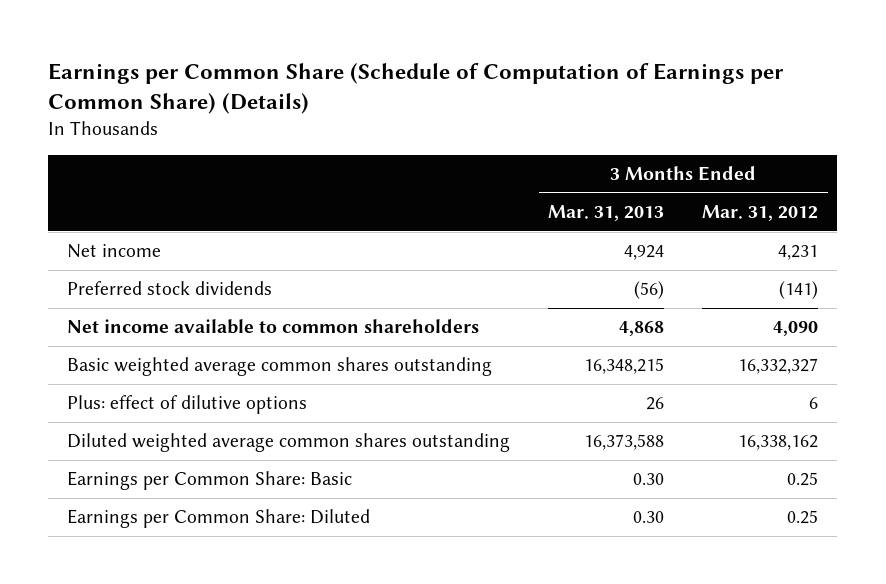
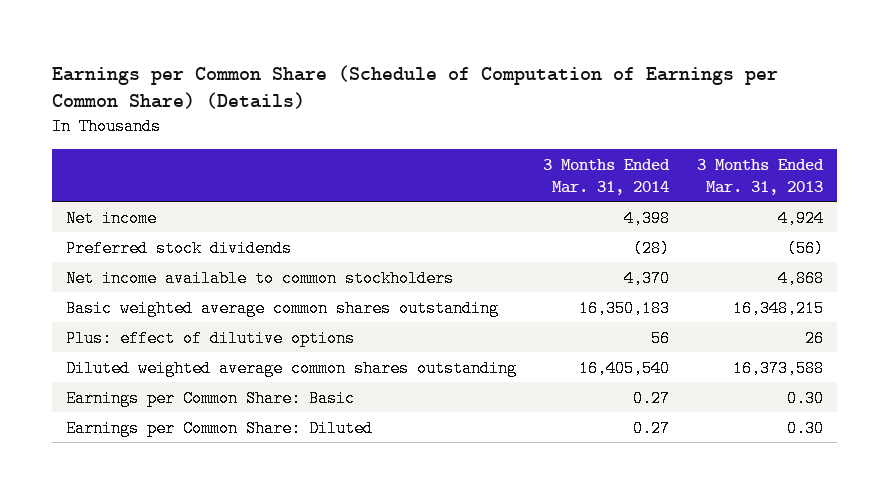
- | 3 Months Ended Mar. 31, 2013 | 3 Months Ended Mar. 31, 2012
+ | 3 Months Ended Mar. 31, 2014 | 3 Months Ended Mar. 31, 2013
- Net income available to common shareholders | 4,868 | 4,090
+ Net income available to common stockholders | 4,370 | 4,868

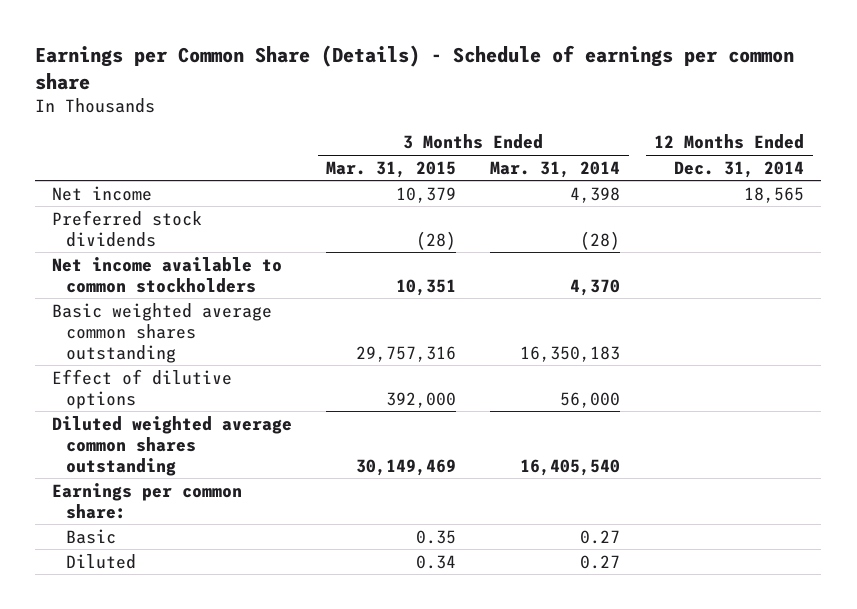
- Earnings per Common Share (Schedule of Computation of Earnings per Common Share) (Details)
+ Earnings per Common Share (Details) - Schedule of earnings per common share
- | 3 Months Ended Mar. 31, 2014 | 3 Months Ended Mar. 31, 2013
+ | 3 Months Ended Mar. 31, 2015 | 3 Months Ended Mar. 31, 2014 | 12 Months Ended Dec. 31, 2014
- Plus: effect of dilutive options | 56 | 26
+ Effect of dilutive options | 392,000 | 56,000 |
- Earnings per Common Share: Basic | 0.27 | 0.30
- Earnings per Common Share: Diluted | 0.27 | 0.30
+ Earnings per common share:
+ Basic | 0.35 | 0.27 |
+ Diluted | 0.34 | 0.27 |

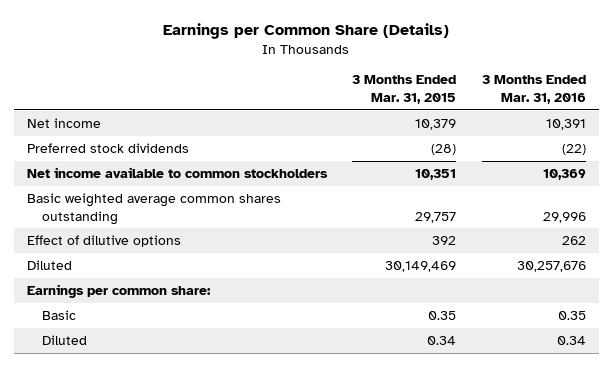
- Earnings per Common Share (Details) - Schedule of earnings per common share
+ Earnings per Common Share (Details)
- | 3 Months Ended Mar. 31, 2015 | 3 Months Ended Mar. 31, 2014 | 12 Months Ended Dec. 31, 2014
+ | 3 Months Ended Mar. 31, 2015 | 3 Months Ended Mar. 31, 2016
- Basic weighted average common shares outstanding | 29,757,316 | 16,350,183 |
- Effect of dilutive options | 392,000 | 56,000 |
- Diluted weighted average common shares outstanding | 30,149,469 | 16,405,540 |
+ Basic weighted average common shares outstanding | 29,757 | 29,996
+ Effect of dilutive options | 392 | 262
+ Diluted | 30,149,469 | 30,257,676

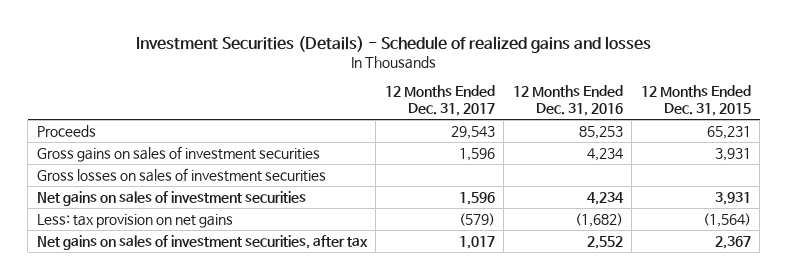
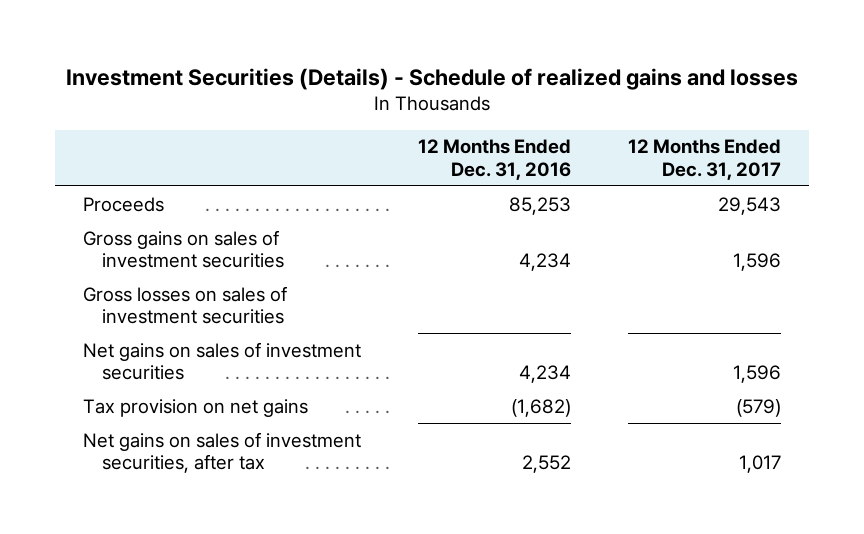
- | 12 Months Ended Dec. 31, 2017 | 12 Months Ended Dec. 31, 2016 | 12 Months Ended Dec. 31, 2015
+ | 12 Months Ended Dec. 31, 2016 | 12 Months Ended Dec. 31, 2017
- Less: tax provision on net gains | (579) | (1,682) | (1,564)
+ Tax provision on net gains | (1,682) | (579)

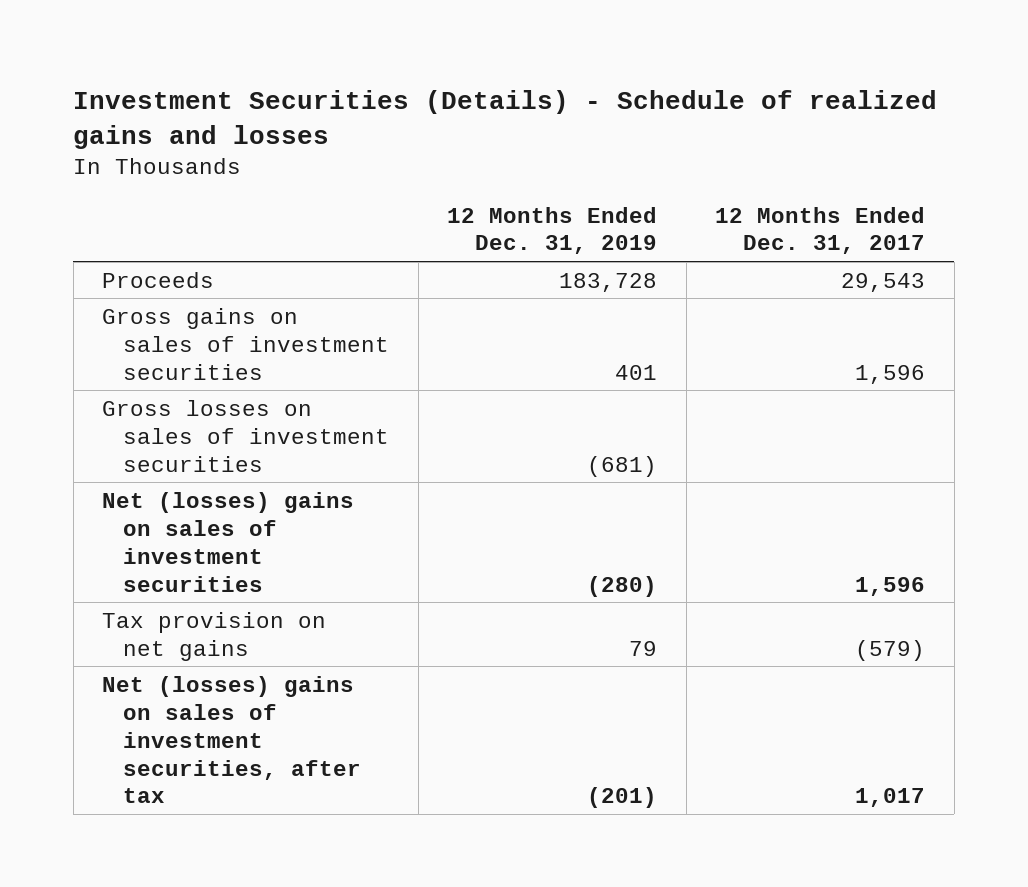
- | 12 Months Ended Dec. 31, 2016 | 12 Months Ended Dec. 31, 2017
+ | 12 Months Ended Dec. 31, 2019 | 12 Months Ended Dec. 31, 2017
- Net gains on sales of investment securities | 4,234 | 1,596
+ Net (losses) gains on sales of investment securities | (280) | 1,596
- Net gains on sales of investment securities, after tax | 2,552 | 1,017
+ Net (losses) gains on sales of investment securities, after tax | (201) | 1,017

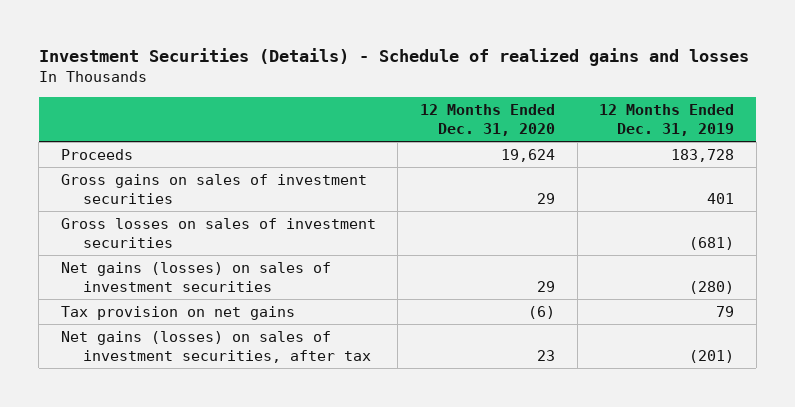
- | 12 Months Ended Dec. 31, 2019 | 12 Months Ended Dec. 31, 2017
+ | 12 Months Ended Dec. 31, 2020 | 12 Months Ended Dec. 31, 2019
- Net (losses) gains on sales of investment securities | (280) | 1,596
+ Net gains (losses) on sales of investment securities | 29 | (280)
- Net (losses) gains on sales of investment securities, after tax | (201) | 1,017
+ Net gains (losses) on sales of investment securities, after tax | 23 | (201)

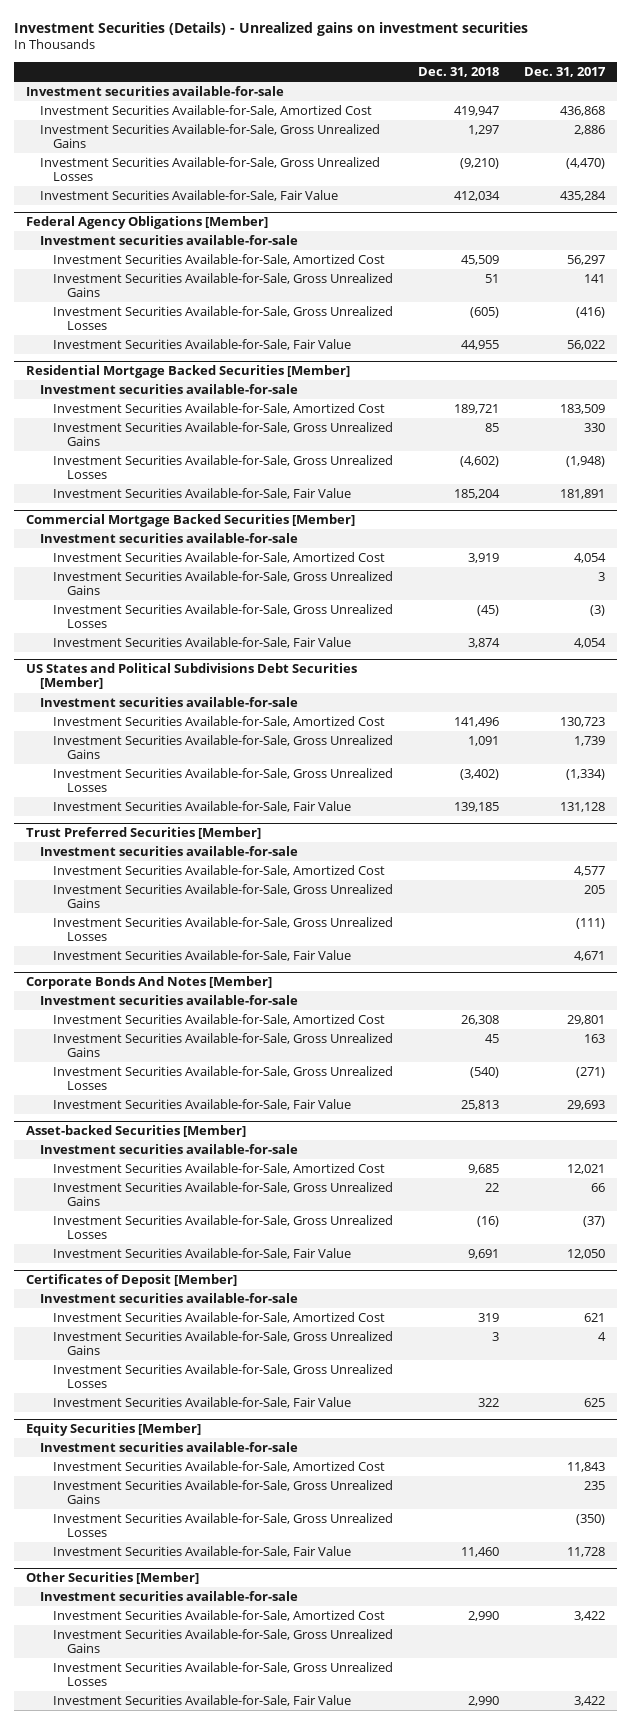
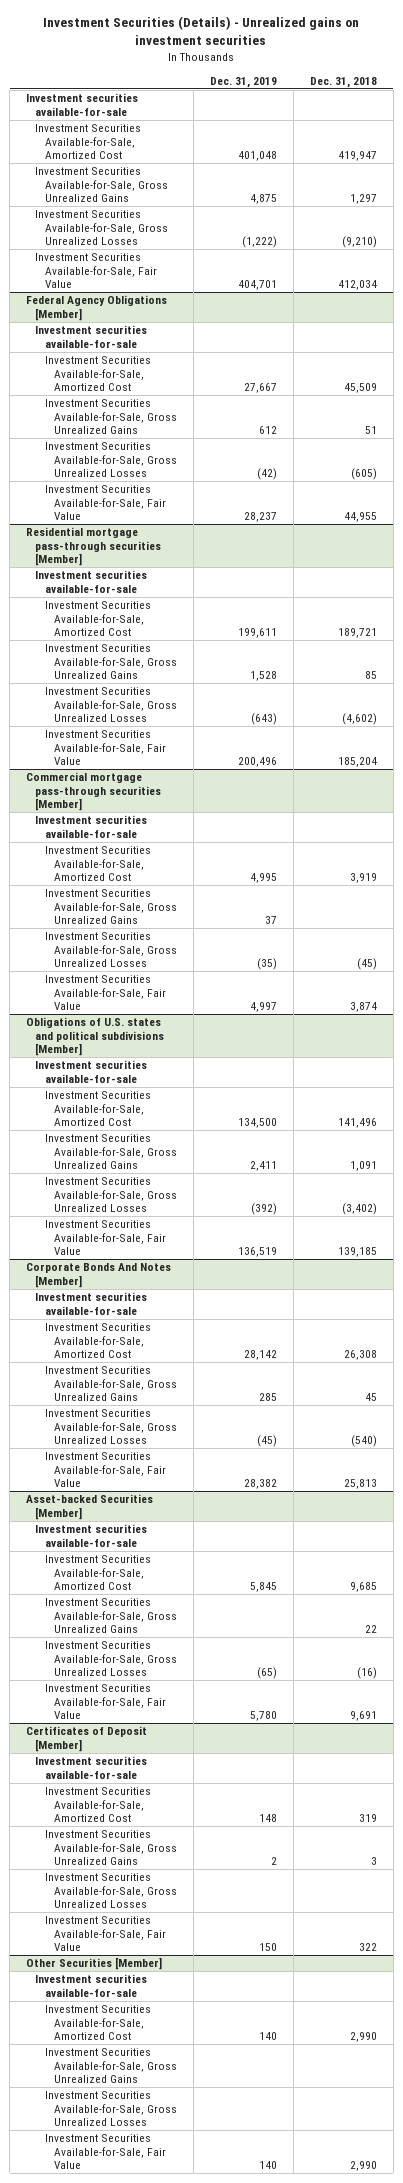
- | Dec. 31, 2018 | Dec. 31, 2017
+ | Dec. 31, 2019 | Dec. 31, 2018
- Residential Mortgage Backed Securities [Member]
+ Residential mortgage pass-through securities [Member]
- Commercial Mortgage Backed Securities [Member]
+ Commercial mortgage pass-through securities [Member]
- US States and Political Subdivisions Debt Securities [Member]
+ Obligations of U.S. states and political subdivisions [Member]
- Trust Preferred Securities [Member]
- Investment securities available-for-sale
- Investment Securities Available-for-Sale, Amortized Cost | | 4,577
- Investment Securities Available-for-Sale, Gross Unrealized Gains | | 205
- Investment Securities Available-for-Sale, Gross Unrealized Losses | | (111)
- Investment Securities Available-for-Sale, Fair Value | | 4,671
- Equity Securities [Member]
- Investment securities available-for-sale
- Investment Securities Available-for-Sale, Amortized Cost | | 11,843
- Investment Securities Available-for-Sale, Gross Unrealized Gains | | 235
- Investment Securities Available-for-Sale, Gross Unrealized Losses | | (350)
- Investment Securities Available-for-Sale, Fair Value | 11,460 | 11,728

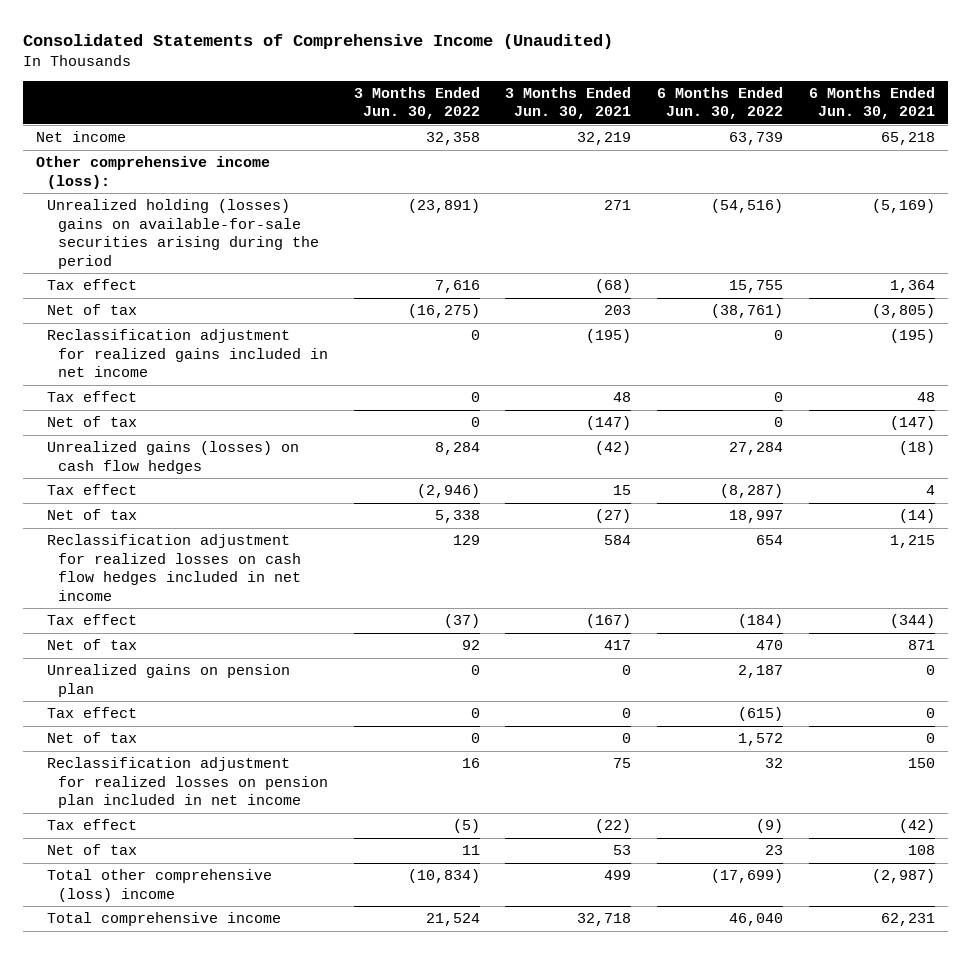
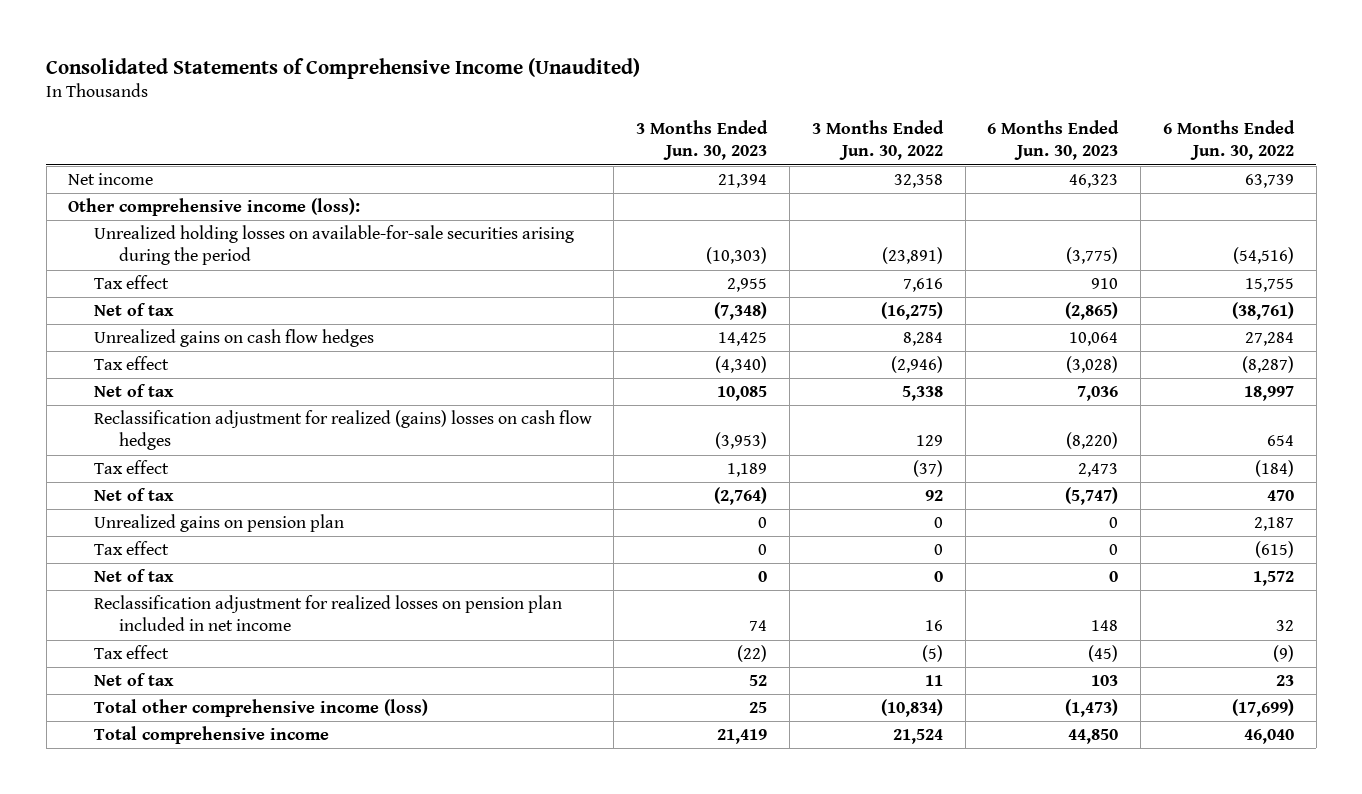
- | 3 Months Ended Jun. 30, 2022 | 3 Months Ended Jun. 30, 2021 | 6 Months Ended Jun. 30, 2022 | 6 Months Ended Jun. 30, 2021
+ | 3 Months Ended Jun. 30, 2023 | 3 Months Ended Jun. 30, 2022 | 6 Months Ended Jun. 30, 2023 | 6 Months Ended Jun. 30, 2022
- Unrealized holding (losses) gains on available-for-sale securities arising during the period | (23,891) | 271 | (54,516) | (5,169)
+ Unrealized holding losses on available-for-sale securities arising during the period | (10,303) | (23,891) | (3,775) | (54,516)
- Reclassification adjustment for realized gains included in net income | 0 | (195) | 0 | (195)
- Tax effect | 0 | 48 | 0 | 48
- Net of tax | 0 | (147) | 0 | (147)
- Unrealized gains (losses) on cash flow hedges | 8,284 | (42) | 27,284 | (18)
+ Unrealized gains on cash flow hedges | 14,425 | 8,284 | 10,064 | 27,284
- Reclassification adjustment for realized losses on cash flow hedges included in net income | 129 | 584 | 654 | 1,215
+ Reclassification adjustment for realized (gains) losses on cash flow hedges | (3,953) | 129 | (8,220) | 654
- Total other comprehensive (loss) income | (10,834) | 499 | (17,699) | (2,987)
+ Total other comprehensive income (loss) | 25 | (10,834) | (1,473) | (17,699)

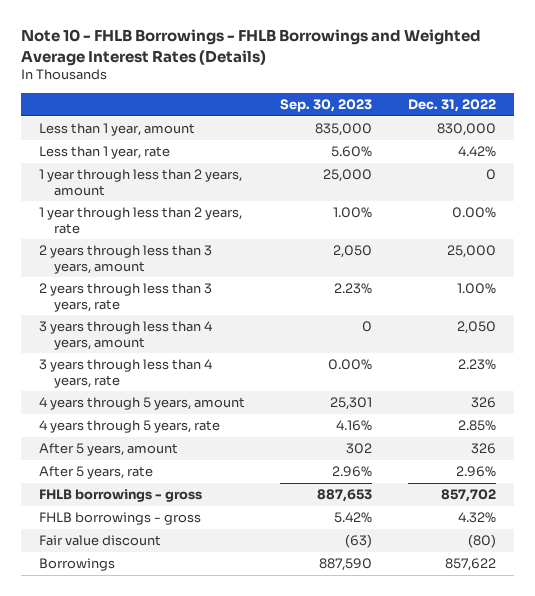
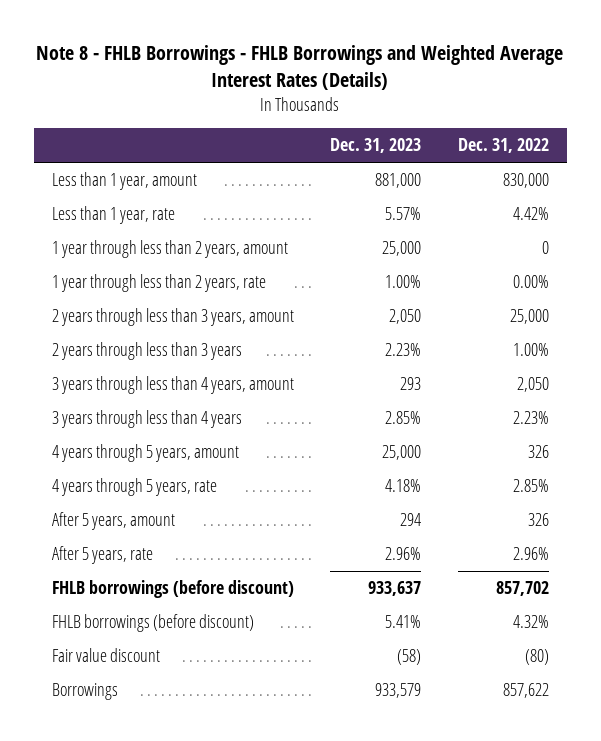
- Note 10 - FHLB Borrowings - FHLB Borrowings and Weighted Average Interest Rates (Details)
+ Note 8 - FHLB Borrowings - FHLB Borrowings and Weighted Average Interest Rates (Details)
- | Sep. 30, 2023 | Dec. 31, 2022
+ | Dec. 31, 2023 | Dec. 31, 2022
- 2 years through less than 3 years, rate | 2.23% | 1.00%
+ 2 years through less than 3 years | 2.23% | 1.00%
- 3 years through less than 4 years, rate | 0.00% | 2.23%
+ 3 years through less than 4 years | 2.85% | 2.23%
- FHLB borrowings - gross | 887,653 | 857,702
- FHLB borrowings - gross | 5.42% | 4.32%
+ FHLB borrowings (before discount) | 933,637 | 857,702
+ FHLB borrowings (before discount) | 5.41% | 4.32%

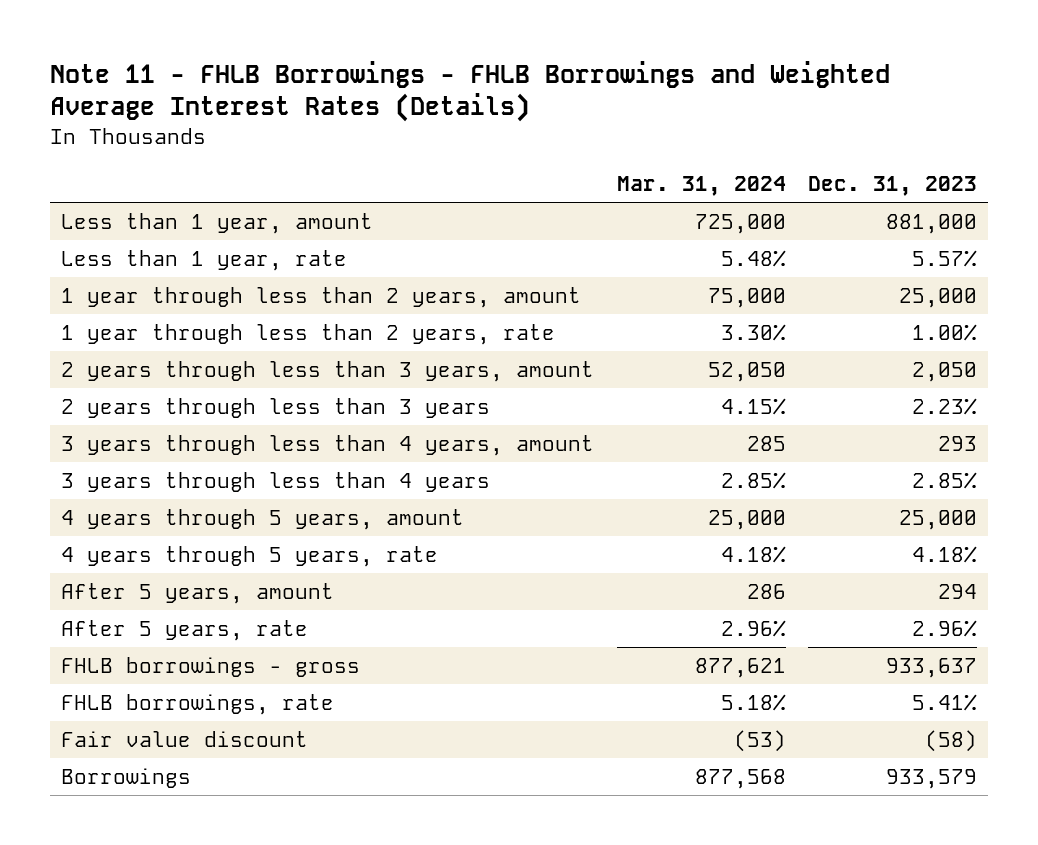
- Note 8 - FHLB Borrowings - FHLB Borrowings and Weighted Average Interest Rates (Details)
+ Note 11 - FHLB Borrowings - FHLB Borrowings and Weighted Average Interest Rates (Details)
- | Dec. 31, 2023 | Dec. 31, 2022
+ | Mar. 31, 2024 | Dec. 31, 2023
- FHLB borrowings (before discount) | 933,637 | 857,702
- FHLB borrowings (before discount) | 5.41% | 4.32%
+ FHLB borrowings - gross | 877,621 | 933,637
+ FHLB borrowings, rate | 5.18% | 5.41%

